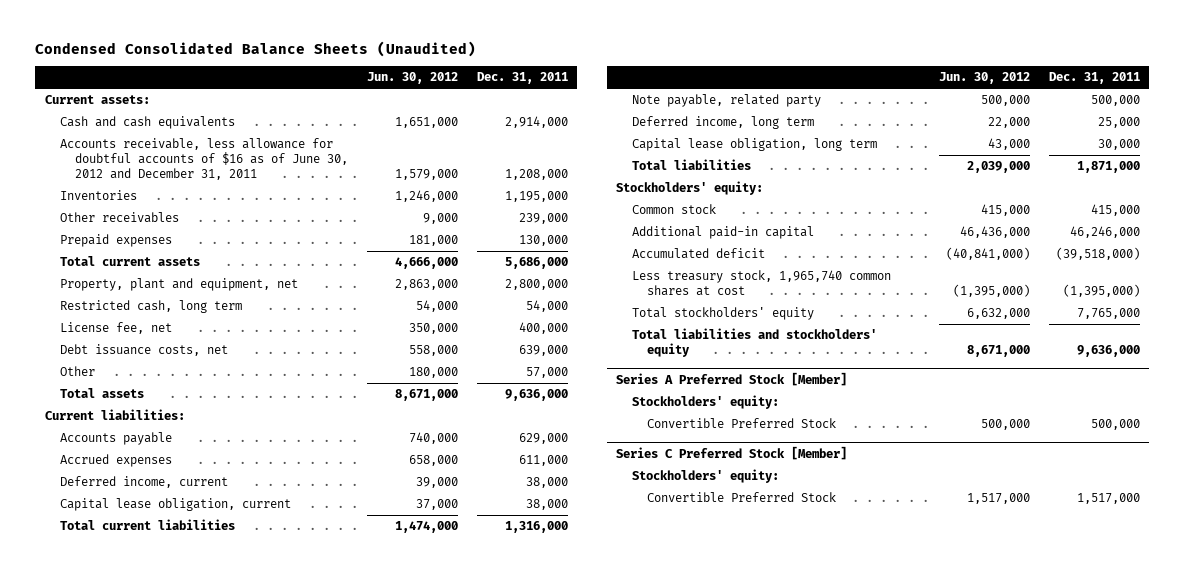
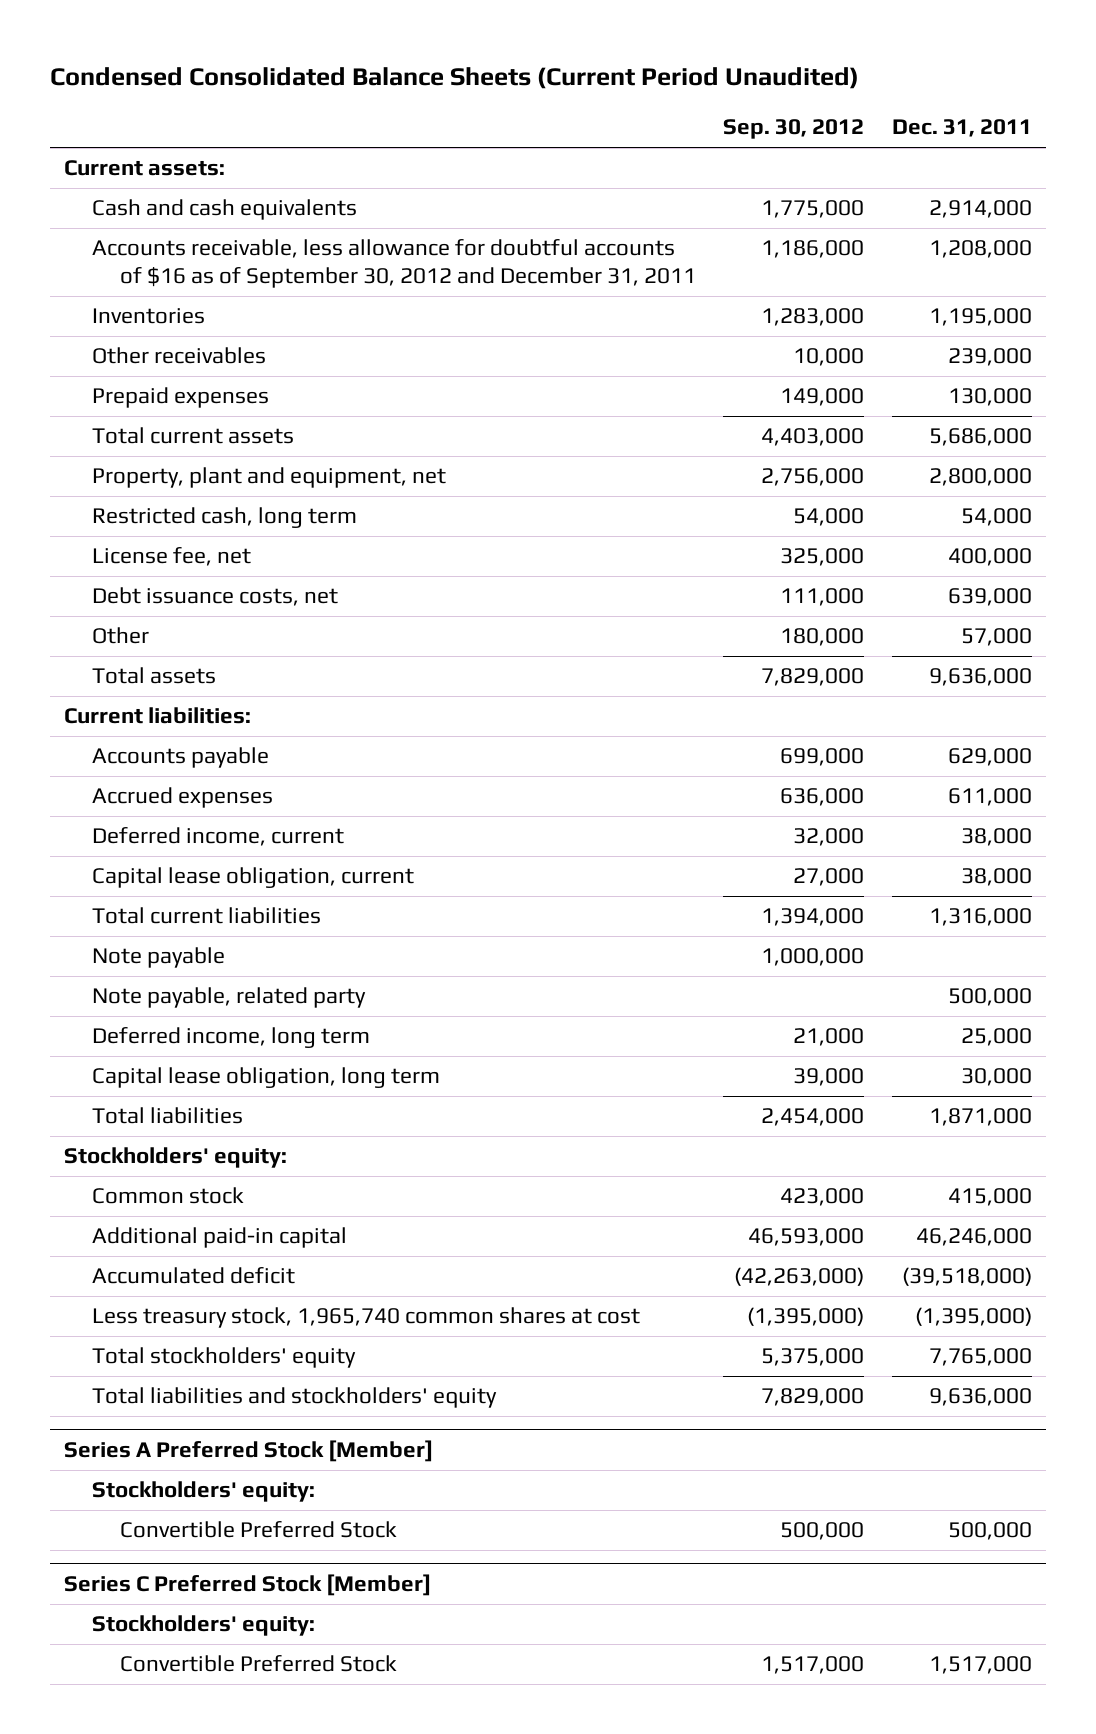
- Condensed Consolidated Balance Sheets (Unaudited)
+ Condensed Consolidated Balance Sheets (Current Period Unaudited)
- | Jun. 30, 2012 | Dec. 31, 2011
+ | Sep. 30, 2012 | Dec. 31, 2011
- Accounts receivable, less allowance for doubtful accounts of $16 as of June 30, 2012 and December 31, 2011 | 1,579,000 | 1,208,000
+ Accounts receivable, less allowance for doubtful accounts of $16 as of September 30, 2012 and December 31, 2011 | 1,186,000 | 1,208,000
+ Note payable | 1,000,000 |

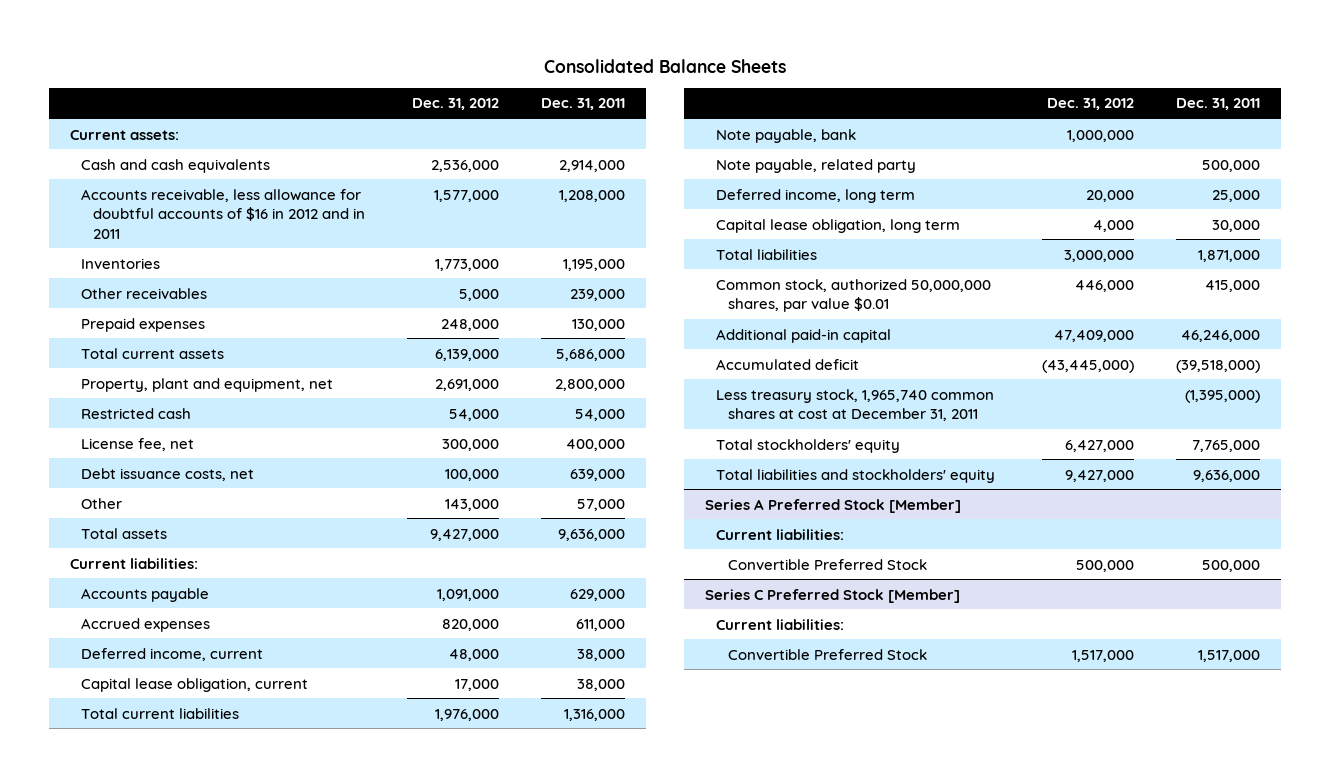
- Condensed Consolidated Balance Sheets (Current Period Unaudited)
+ Consolidated Balance Sheets
- | Sep. 30, 2012 | Dec. 31, 2011
+ | Dec. 31, 2012 | Dec. 31, 2011
- Accounts receivable, less allowance for doubtful accounts of $16 as of September 30, 2012 and December 31, 2011 | 1,186,000 | 1,208,000
+ Accounts receivable, less allowance for doubtful accounts of $16 in 2012 and in 2011 | 1,577,000 | 1,208,000
- Restricted cash, long term | 54,000 | 54,000
+ Restricted cash | 54,000 | 54,000
- Note payable | 1,000,000 |
+ Note payable, bank | 1,000,000 |
- Stockholders' equity:
- Common stock | 423,000 | 415,000
+ Common stock, authorized 50,000,000 shares, par value $0.01 | 446,000 | 415,000
- Less treasury stock, 1,965,740 common shares at cost | (1,395,000) | (1,395,000)
+ Less treasury stock, 1,965,740 common shares at cost at December 31, 2011 | | (1,395,000)
@ Series A Preferred Stock [Member]
- Stockholders' equity:
+ Current liabilities:
@ Series C Preferred Stock [Member]
- Stockholders' equity:
+ Current liabilities:

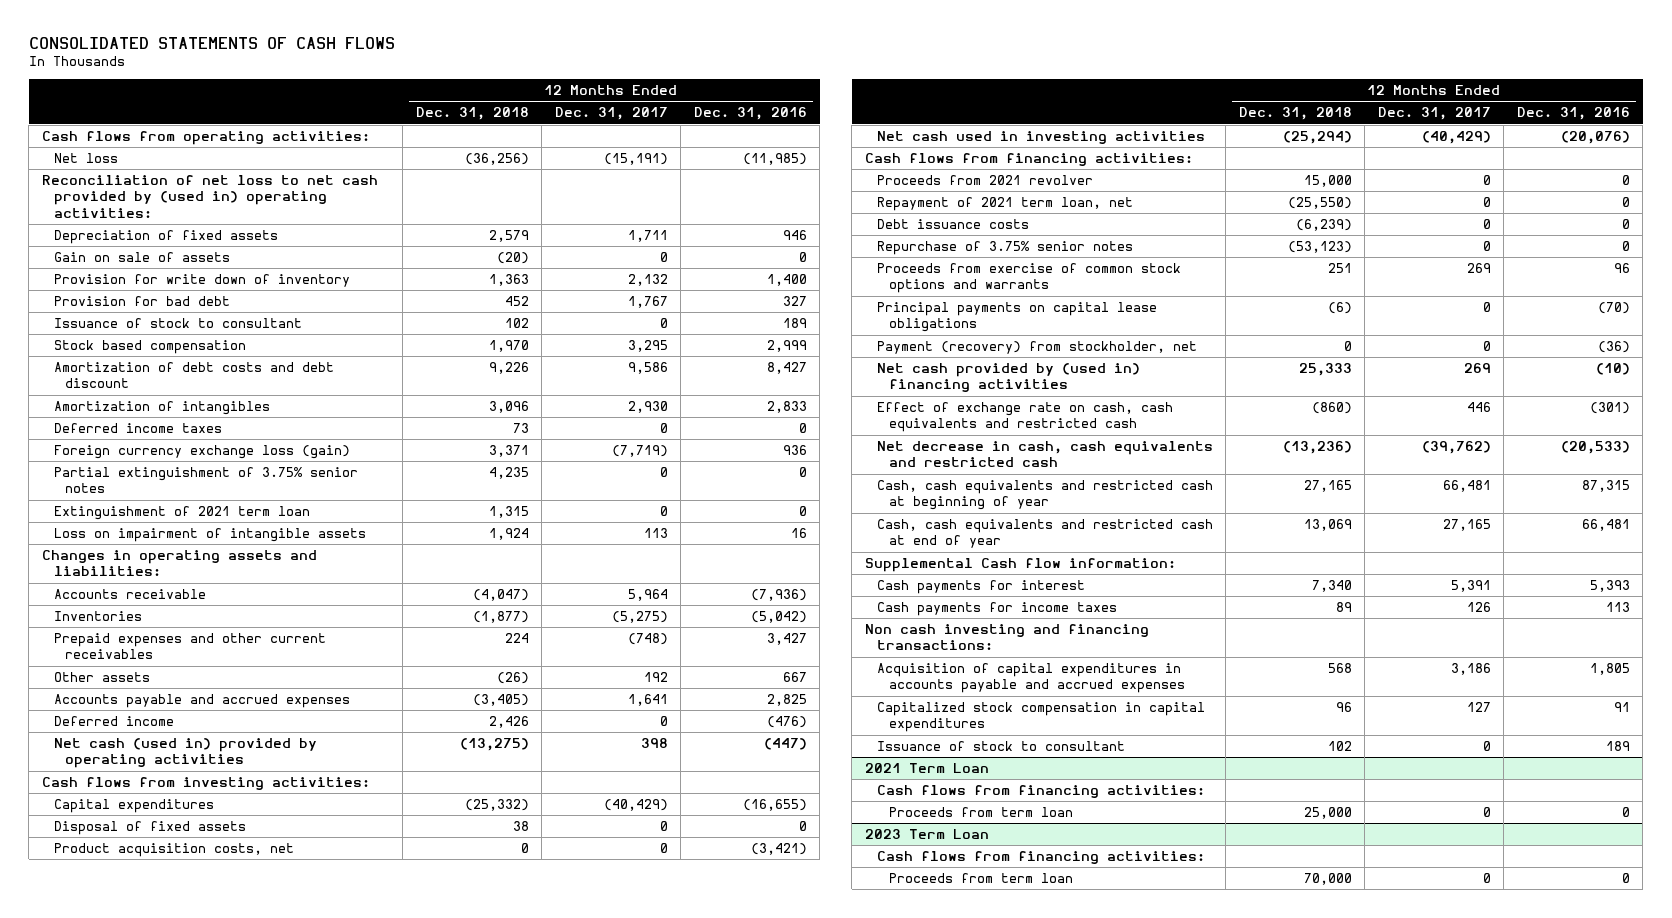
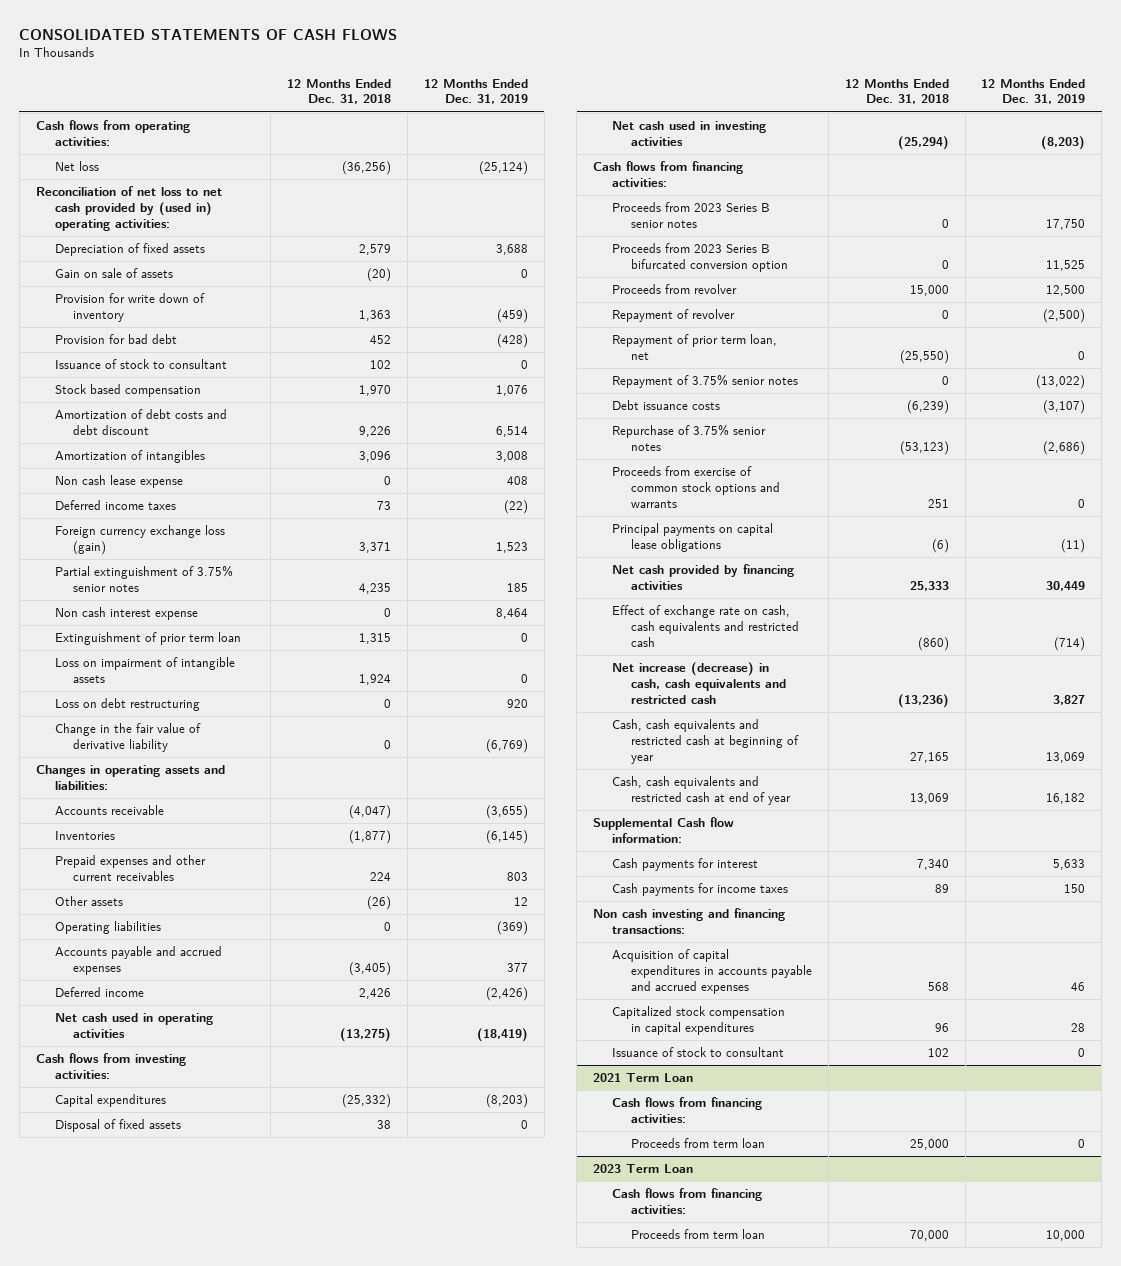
- | 12 Months Ended Dec. 31, 2018 | 12 Months Ended Dec. 31, 2017 | 12 Months Ended Dec. 31, 2016
+ | 12 Months Ended Dec. 31, 2018 | 12 Months Ended Dec. 31, 2019
+ Non cash lease expense | 0 | 408
- Extinguishment of 2021 term loan | 1,315 | 0 | 0
+ Non cash interest expense | 0 | 8,464
+ Extinguishment of prior term loan | 1,315 | 0
+ Loss on debt restructuring | 0 | 920
+ Change in the fair value of derivative liability | 0 | (6,769)
+ Operating liabilities | 0 | (369)
- Net cash (used in) provided by operating activities | (13,275) | 398 | (447)
+ Net cash used in operating activities | (13,275) | (18,419)
- Product acquisition costs, net | 0 | 0 | (3,421)
- Proceeds from 2021 revolver | 15,000 | 0 | 0
- Repayment of 2021 term loan, net | (25,550) | 0 | 0
+ Proceeds from 2023 Series B senior notes | 0 | 17,750
+ Proceeds from 2023 Series B bifurcated conversion option | 0 | 11,525
+ Proceeds from revolver | 15,000 | 12,500
+ Repayment of revolver | 0 | (2,500)
+ Repayment of prior term loan, net | (25,550) | 0
+ Repayment of 3.75% senior notes | 0 | (13,022)
- Payment (recovery) from stockholder, net | 0 | 0 | (36)
- Net cash provided by (used in) financing activities | 25,333 | 269 | (10)
+ Net cash provided by financing activities | 25,333 | 30,449
- Net decrease in cash, cash equivalents and restricted cash | (13,236) | (39,762) | (20,533)
+ Net increase (decrease) in cash, cash equivalents and restricted cash | (13,236) | 3,827

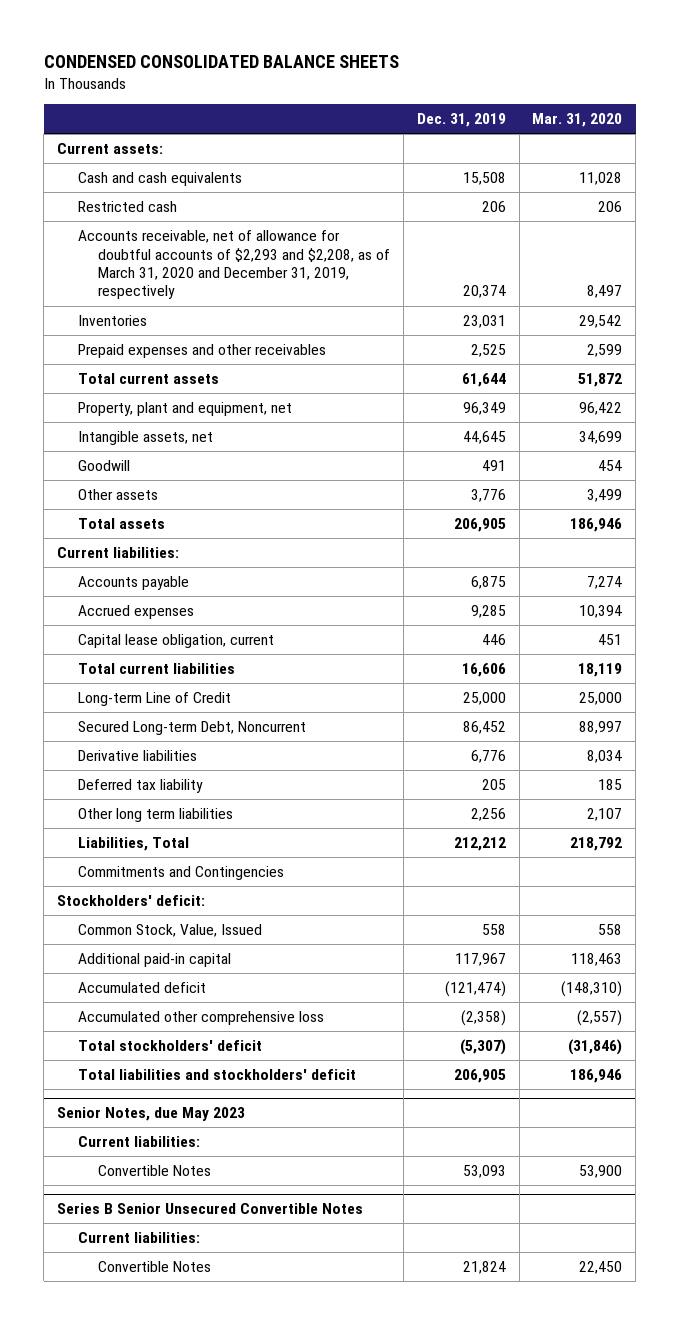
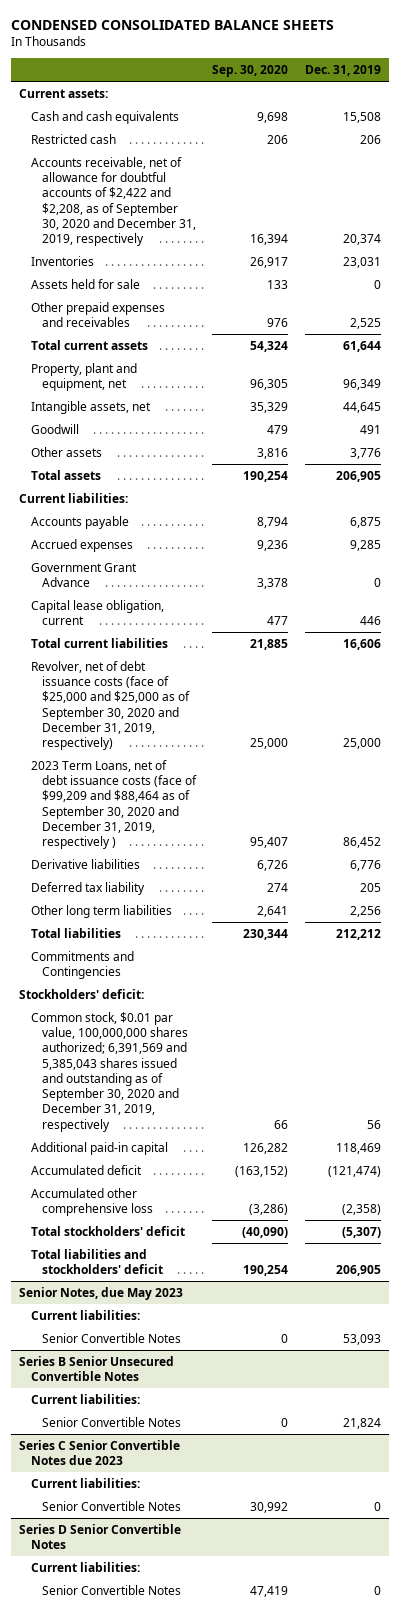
- | Dec. 31, 2019 | Mar. 31, 2020
+ | Sep. 30, 2020 | Dec. 31, 2019
- Accounts receivable, net of allowance for doubtful accounts of $2,293 and $2,208, as of March 31, 2020 and December 31, 2019, respectively | 20,374 | 8,497
+ Accounts receivable, net of allowance for doubtful accounts of $2,422 and $2,208, as of September 30, 2020 and December 31, 2019, respectively | 16,394 | 20,374
- Prepaid expenses and other receivables | 2,525 | 2,599
+ Assets held for sale | 133 | 0
+ Other prepaid expenses and receivables | 976 | 2,525
+ Government Grant Advance | 3,378 | 0
- Long-term Line of Credit | 25,000 | 25,000
- Secured Long-term Debt, Noncurrent | 86,452 | 88,997
+ Revolver, net of debt issuance costs (face of $25,000 and $25,000 as of September 30, 2020 and December 31, 2019, respectively) | 25,000 | 25,000
+ 2023 Term Loans, net of debt issuance costs (face of $99,209 and $88,464 as of September 30, 2020 and December 31, 2019, respectively ) | 95,407 | 86,452
- Liabilities, Total | 212,212 | 218,792
+ Total liabilities | 230,344 | 212,212
- Common Stock, Value, Issued | 558 | 558
- Additional paid-in capital | 117,967 | 118,463
+ Common stock, $0.01 par value, 100,000,000 shares authorized; 6,391,569 and 5,385,043 shares issued and outstanding as of September 30, 2020 and December 31, 2019, respectively | 66 | 56
+ Additional paid-in capital | 126,282 | 118,469
@ Senior Notes, due May 2023
- Convertible Notes | 53,093 | 53,900
+ Senior Convertible Notes | 0 | 53,093
@ Series B Senior Unsecured Convertible Notes
- Convertible Notes | 21,824 | 22,450
+ Senior Convertible Notes | 0 | 21,824
+ Series C Senior Convertible Notes due 2023
+ Current liabilities:
+ Senior Convertible Notes | 30,992 | 0
+ Series D Senior Convertible Notes
+ Current liabilities:
+ Senior Convertible Notes | 47,419 | 0

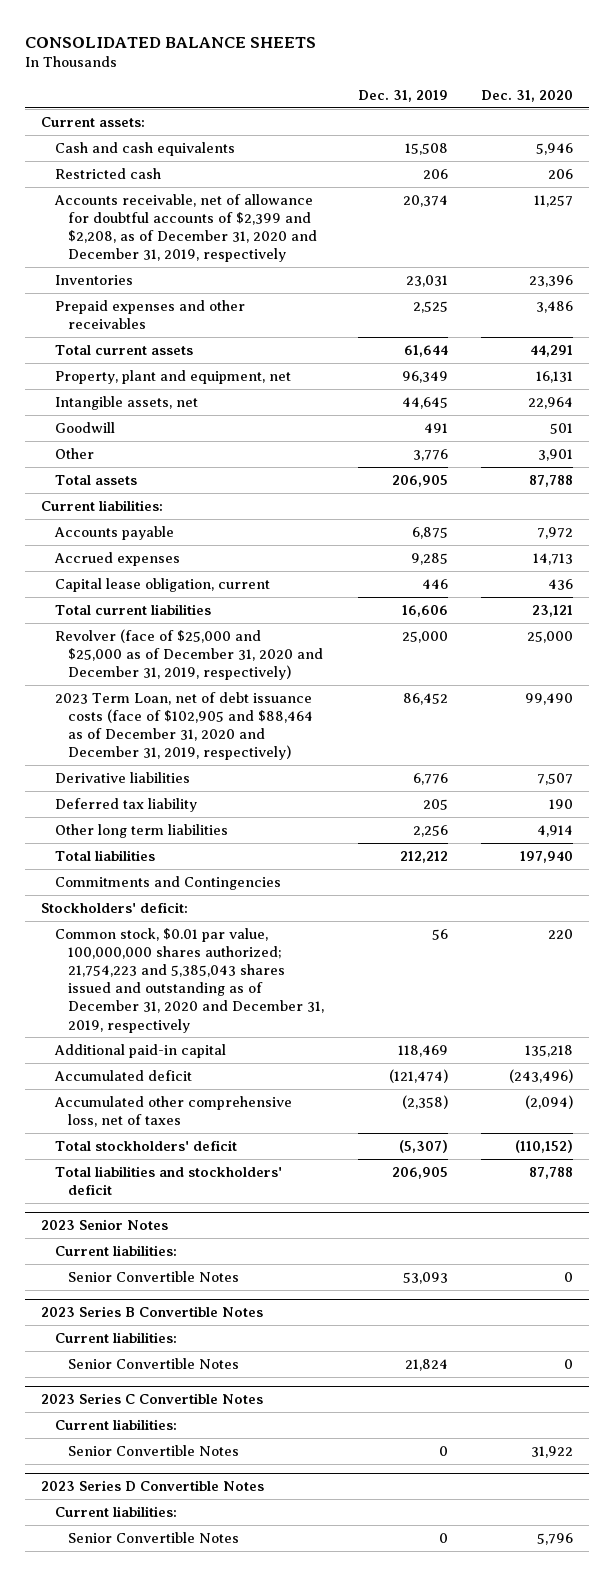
- CONDENSED CONSOLIDATED BALANCE SHEETS
+ CONSOLIDATED BALANCE SHEETS
- | Sep. 30, 2020 | Dec. 31, 2019
+ | Dec. 31, 2019 | Dec. 31, 2020
- Accounts receivable, net of allowance for doubtful accounts of $2,422 and $2,208, as of September 30, 2020 and December 31, 2019, respectively | 16,394 | 20,374
+ Accounts receivable, net of allowance for doubtful accounts of $2,399 and $2,208, as of December 31, 2020 and December 31, 2019, respectively | 20,374 | 11,257
- Assets held for sale | 133 | 0
- Other prepaid expenses and receivables | 976 | 2,525
+ Prepaid expenses and other receivables | 2,525 | 3,486
- Other assets | 3,816 | 3,776
+ Other | 3,776 | 3,901
- Government Grant Advance | 3,378 | 0
- Revolver, net of debt issuance costs (face of $25,000 and $25,000 as of September 30, 2020 and December 31, 2019, respectively) | 25,000 | 25,000
- 2023 Term Loans, net of debt issuance costs (face of $99,209 and $88,464 as of September 30, 2020 and December 31, 2019, respectively ) | 95,407 | 86,452
+ Revolver (face of $25,000 and $25,000 as of December 31, 2020 and December 31, 2019, respectively) | 25,000 | 25,000
+ 2023 Term Loan, net of debt issuance costs (face of $102,905 and $88,464 as of December 31, 2020 and December 31, 2019, respectively) | 86,452 | 99,490
- Common stock, $0.01 par value, 100,000,000 shares authorized; 6,391,569 and 5,385,043 shares issued and outstanding as of September 30, 2020 and December 31, 2019, respectively | 66 | 56
+ Common stock, $0.01 par value, 100,000,000 shares authorized; 21,754,223 and 5,385,043 shares issued and outstanding as of December 31, 2020 and December 31, 2019, respectively | 56 | 220
- Accumulated other comprehensive loss | (3,286) | (2,358)
+ Accumulated other comprehensive loss, net of taxes | (2,358) | (2,094)
- Senior Notes, due May 2023
+ 2023 Senior Notes
- Series B Senior Unsecured Convertible Notes
+ 2023 Series B Convertible Notes
- Series C Senior Convertible Notes due 2023
+ 2023 Series C Convertible Notes
- Series D Senior Convertible Notes
+ 2023 Series D Convertible Notes

